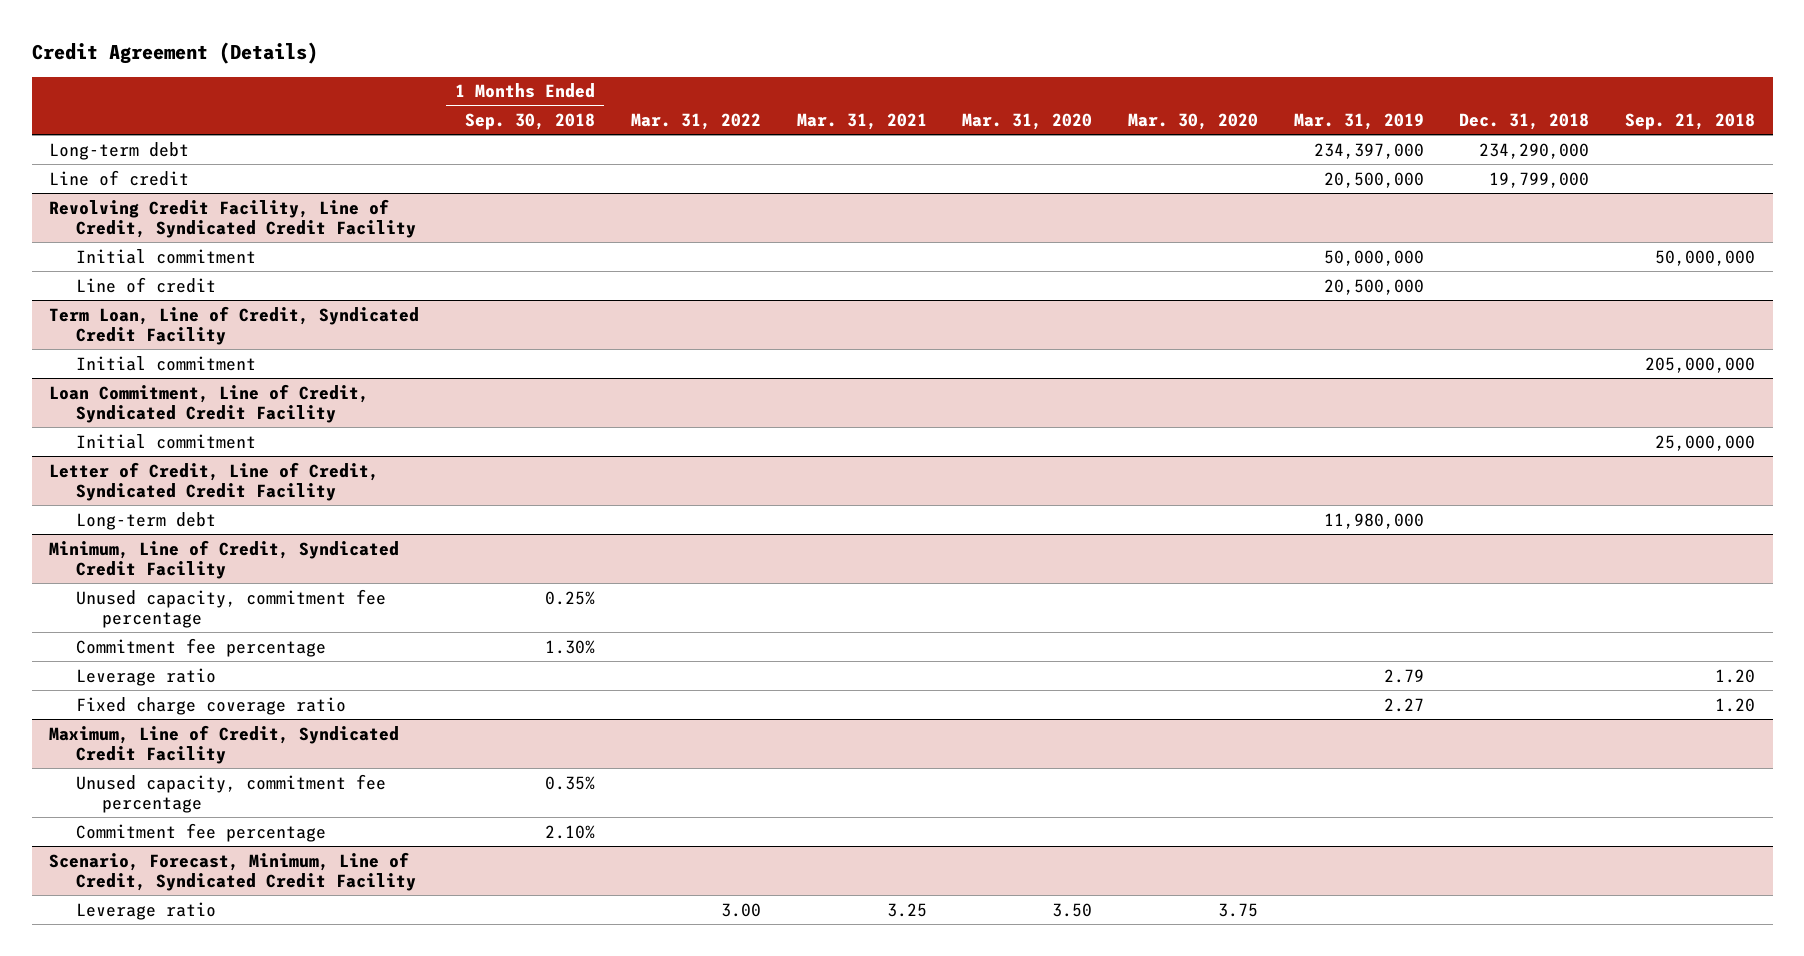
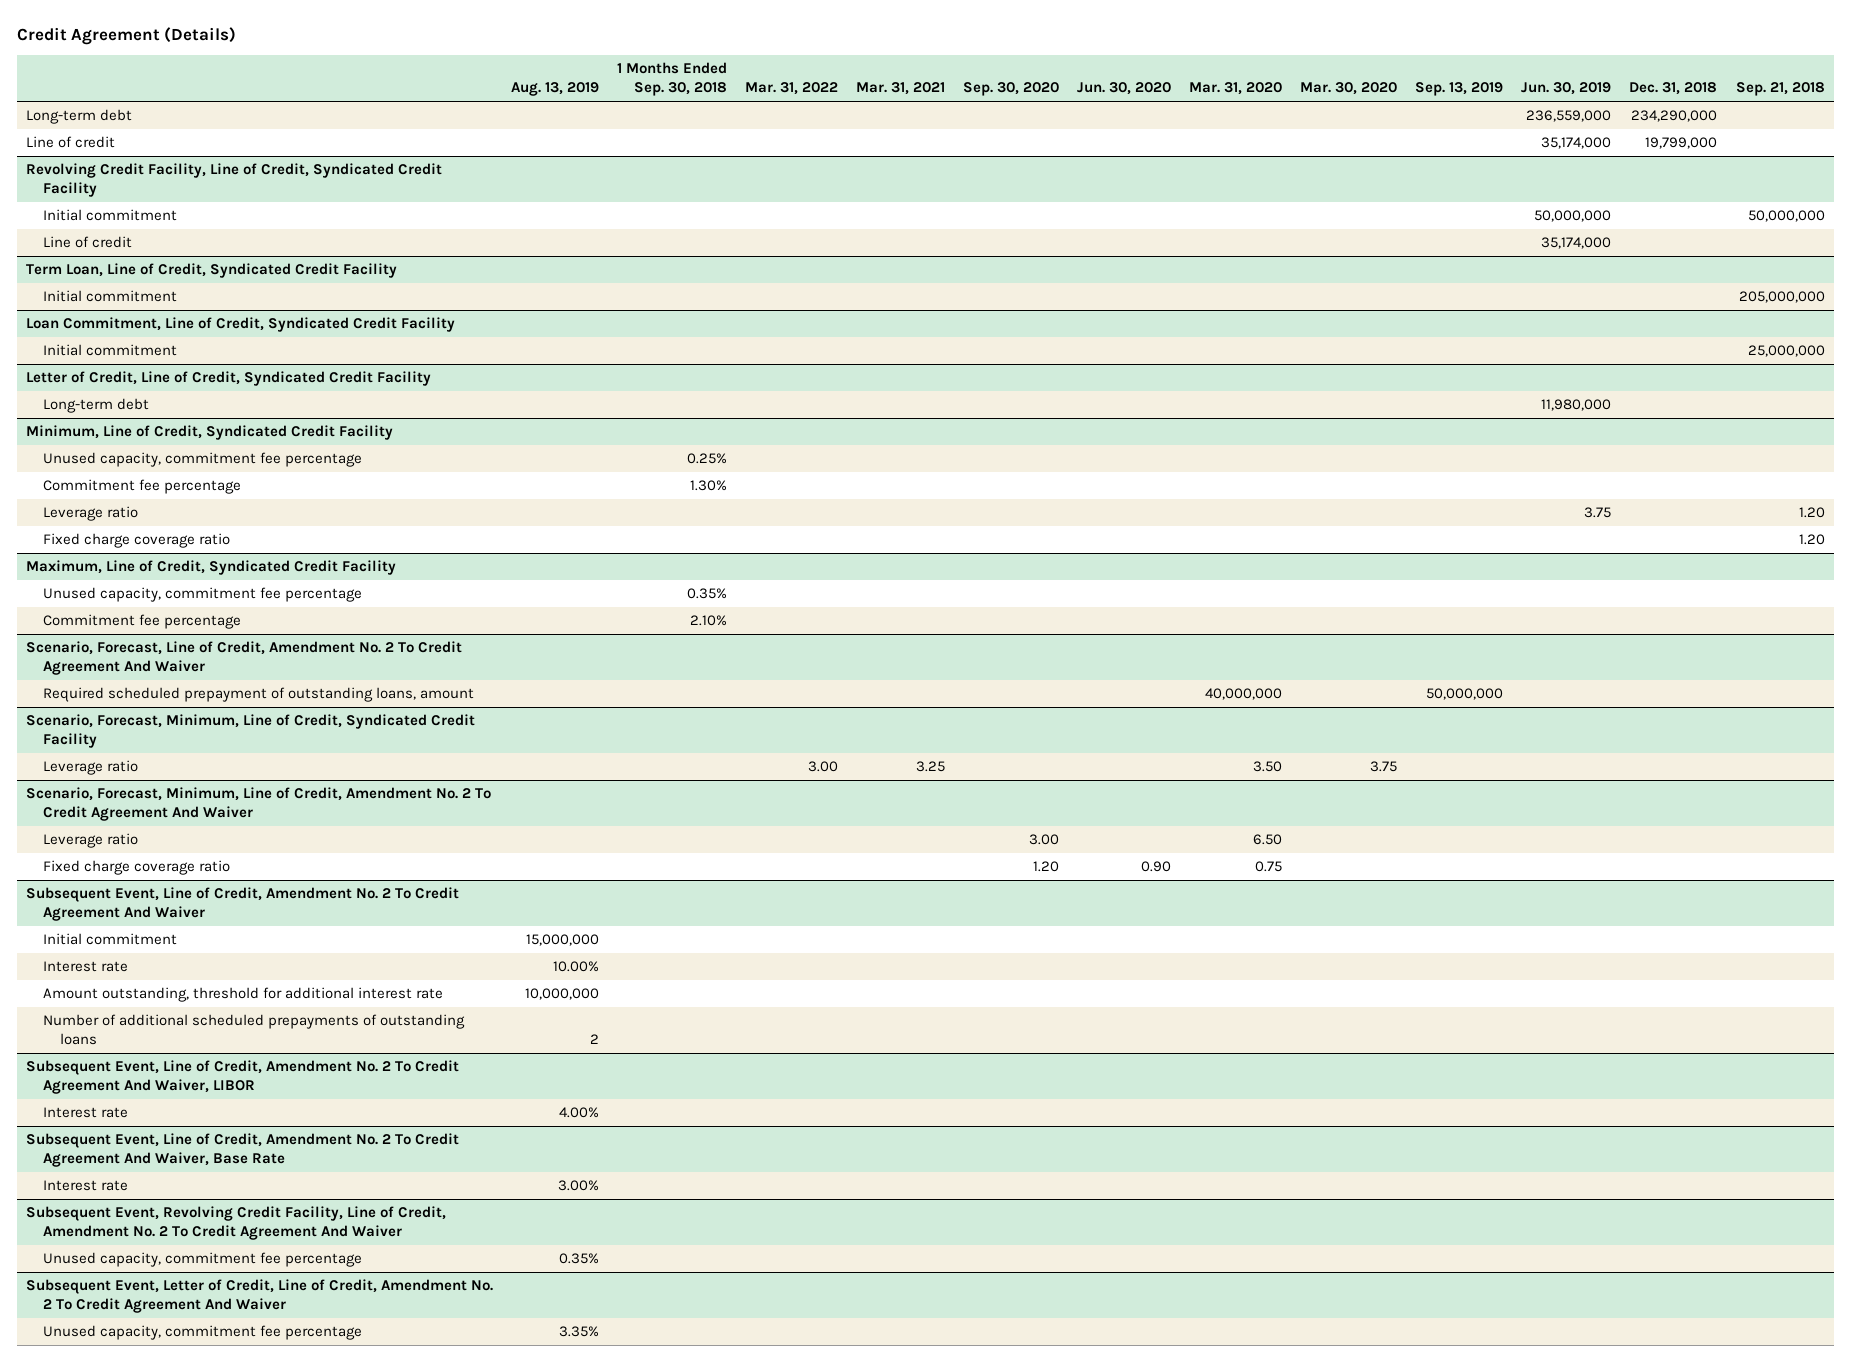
- | 1 Months Ended Sep. 30, 2018 | Mar. 31, 2022 | Mar. 31, 2021 | Mar. 31, 2020 | Mar. 30, 2020 | Mar. 31, 2019 | Dec. 31, 2018 | Sep. 21, 2018
+ | Aug. 13, 2019 | 1 Months Ended Sep. 30, 2018 | Mar. 31, 2022 | Mar. 31, 2021 | Sep. 30, 2020 | Jun. 30, 2020 | Mar. 31, 2020 | Mar. 30, 2020 | Sep. 13, 2019 | Jun. 30, 2019 | Dec. 31, 2018 | Sep. 21, 2018
+ Scenario, Forecast, Line of Credit, Amendment No. 2 To Credit Agreement And Waiver
+ Required scheduled prepayment of outstanding loans, amount | | | | | | | 40,000,000 | | 50,000,000 | | |
+ Scenario, Forecast, Minimum, Line of Credit, Amendment No. 2 To Credit Agreement And Waiver
+ Leverage ratio | | | | | 3.00 | | 6.50 | | | | |
+ Fixed charge coverage ratio | | | | | 1.20 | 0.90 | 0.75 | | | | |
+ Subsequent Event, Line of Credit, Amendment No. 2 To Credit Agreement And Waiver
+ Initial commitment | 15,000,000 | | | | | | | | | | |
+ Interest rate | 10.00% | | | | | | | | | | |
+ Amount outstanding, threshold for additional interest rate | 10,000,000 | | | | | | | | | | |
+ Number of additional scheduled prepayments of outstanding loans | 2 | | | | | | | | | | |
+ Subsequent Event, Line of Credit, Amendment No. 2 To Credit Agreement And Waiver, LIBOR
+ Interest rate | 4.00% | | | | | | | | | | |
+ Subsequent Event, Line of Credit, Amendment No. 2 To Credit Agreement And Waiver, Base Rate
+ Interest rate | 3.00% | | | | | | | | | | |
+ Subsequent Event, Revolving Credit Facility, Line of Credit, Amendment No. 2 To Credit Agreement And Waiver
+ Unused capacity, commitment fee percentage | 0.35% | | | | | | | | | | |
+ Subsequent Event, Letter of Credit, Line of Credit, Amendment No. 2 To Credit Agreement And Waiver
+ Unused capacity, commitment fee percentage | 3.35% | | | | | | | | | | |

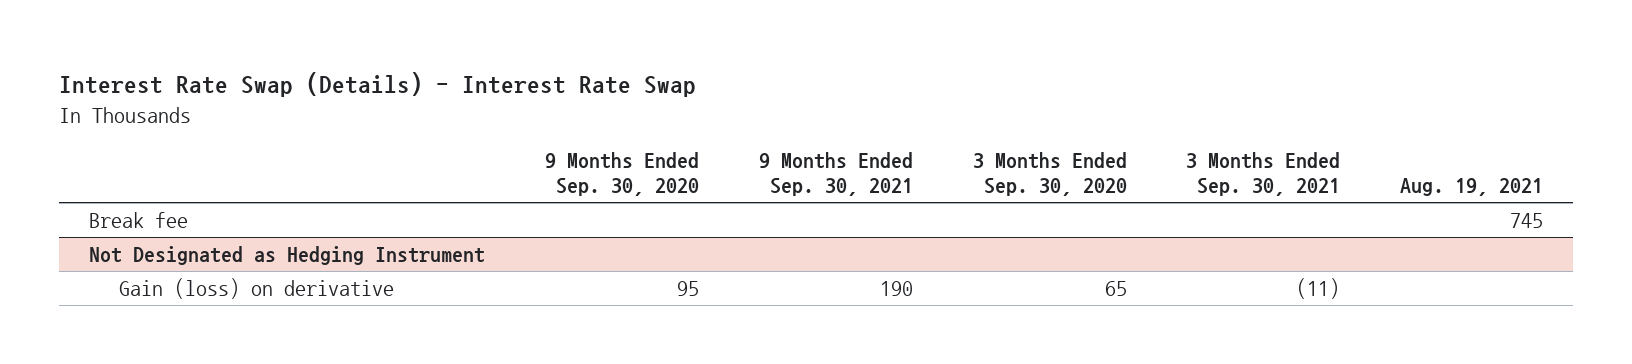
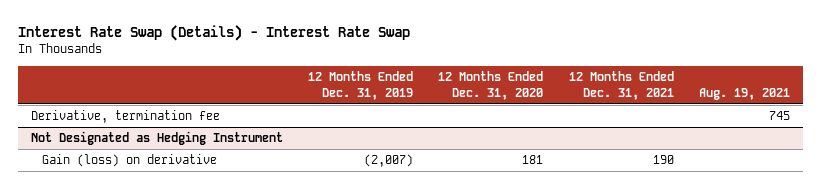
- | 9 Months Ended Sep. 30, 2020 | 9 Months Ended Sep. 30, 2021 | 3 Months Ended Sep. 30, 2020 | 3 Months Ended Sep. 30, 2021 | Aug. 19, 2021
+ | 12 Months Ended Dec. 31, 2019 | 12 Months Ended Dec. 31, 2020 | 12 Months Ended Dec. 31, 2021 | Aug. 19, 2021
- Break fee | | | | | 745
+ Derivative, termination fee | | | | 745

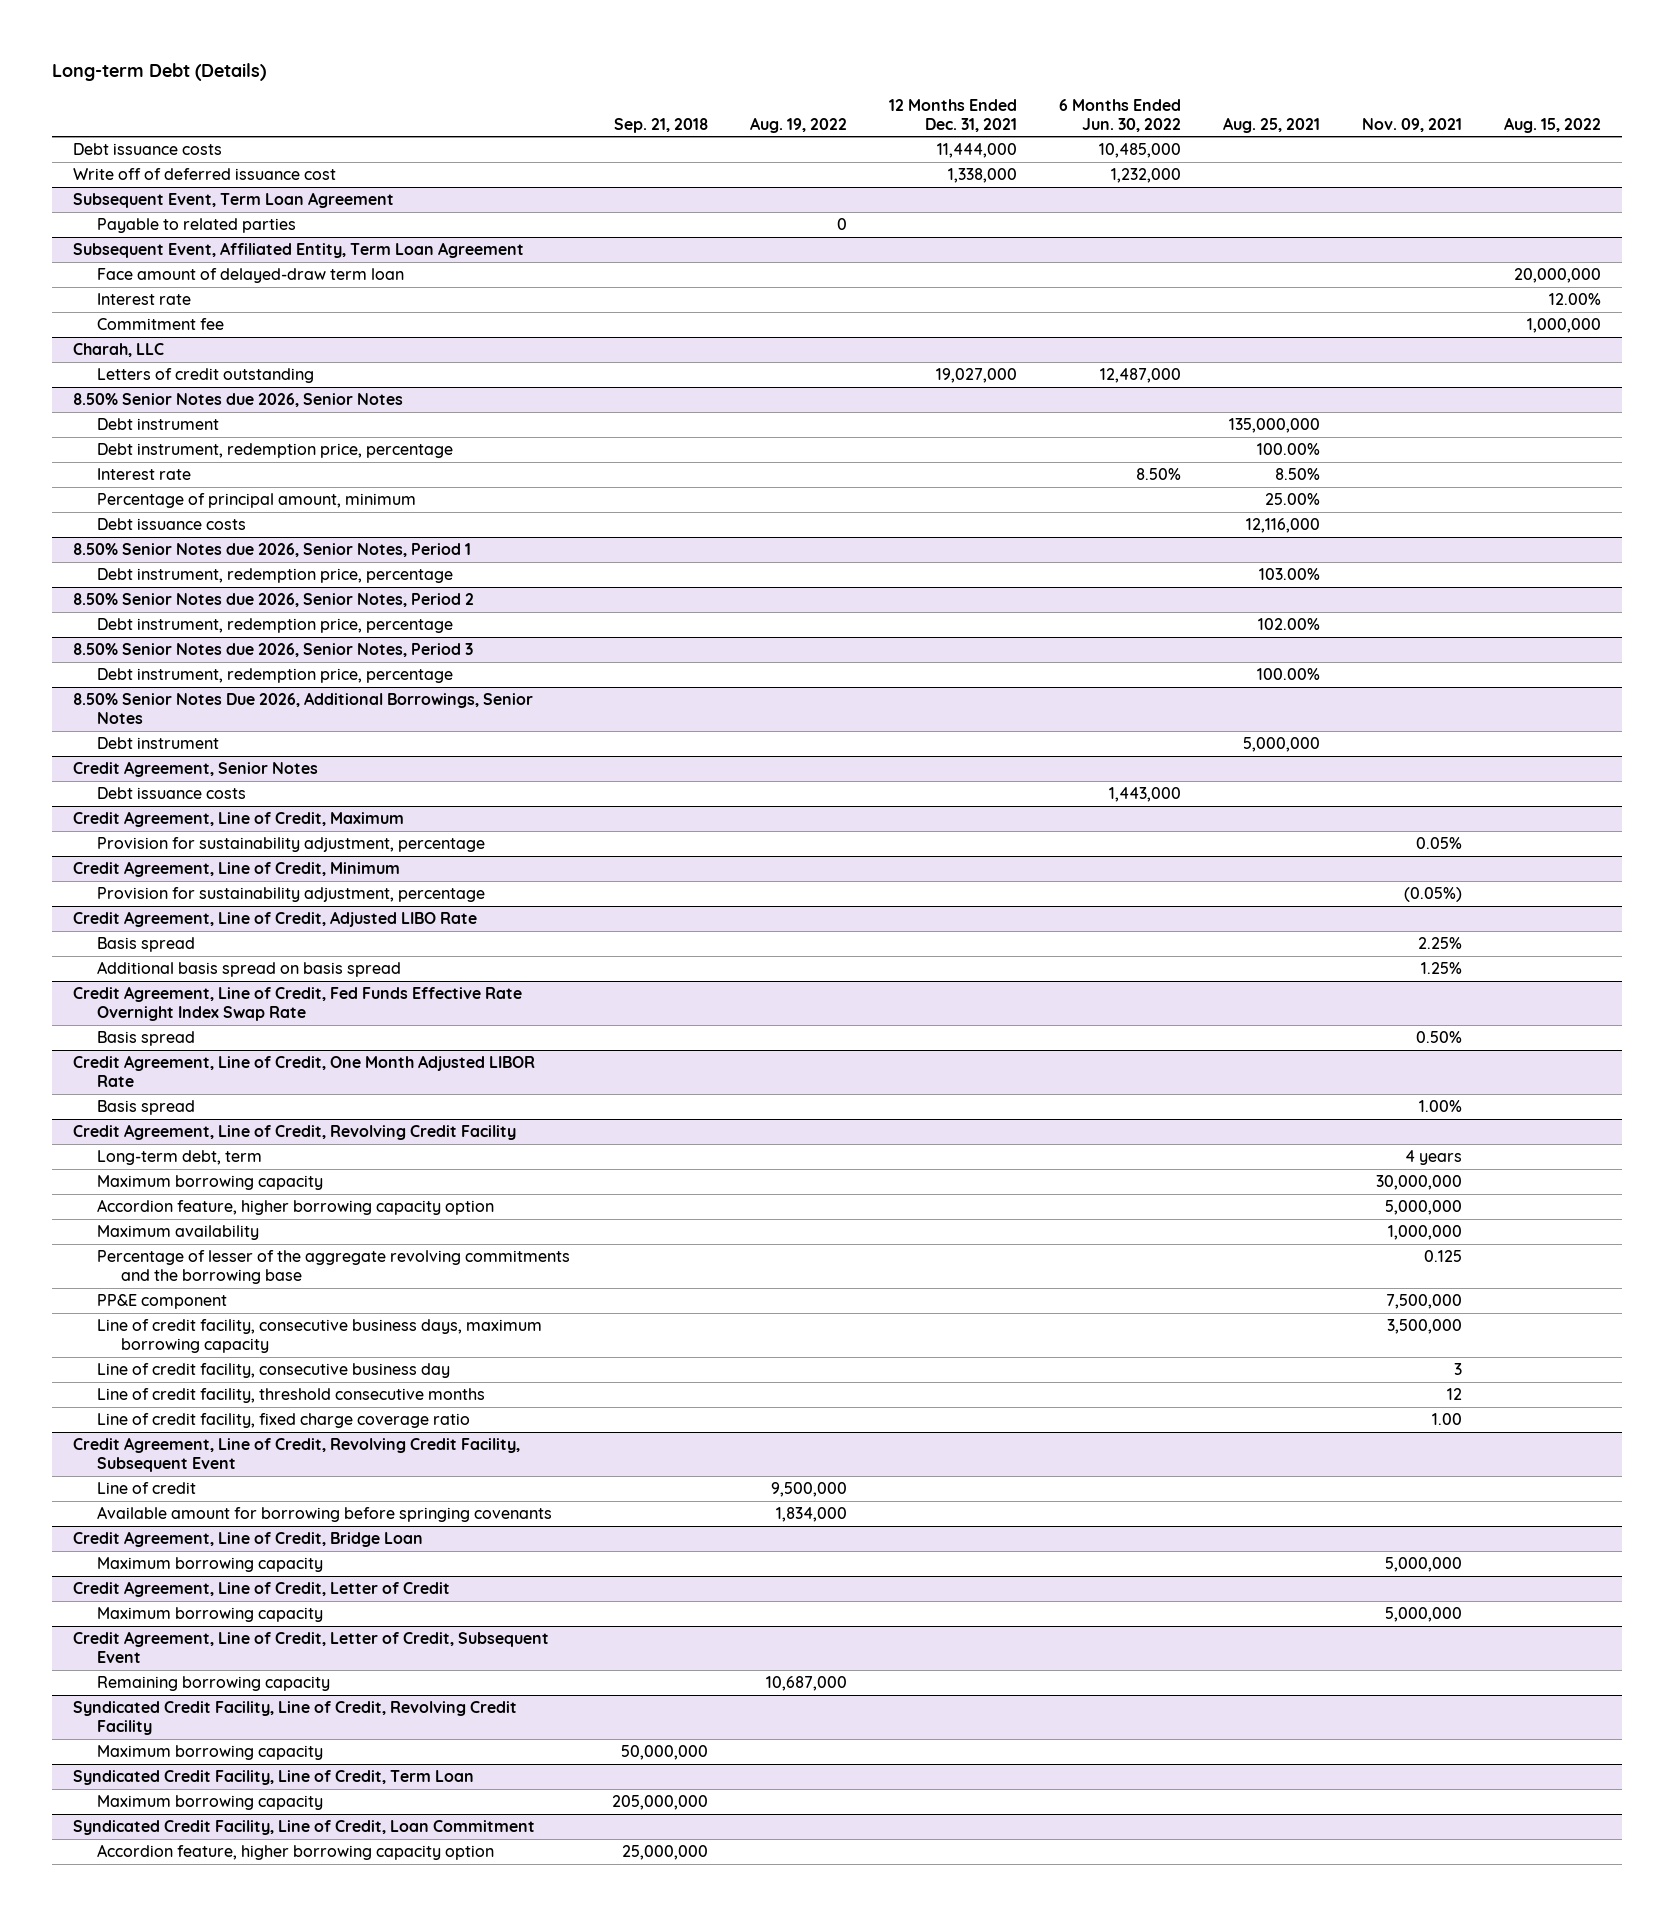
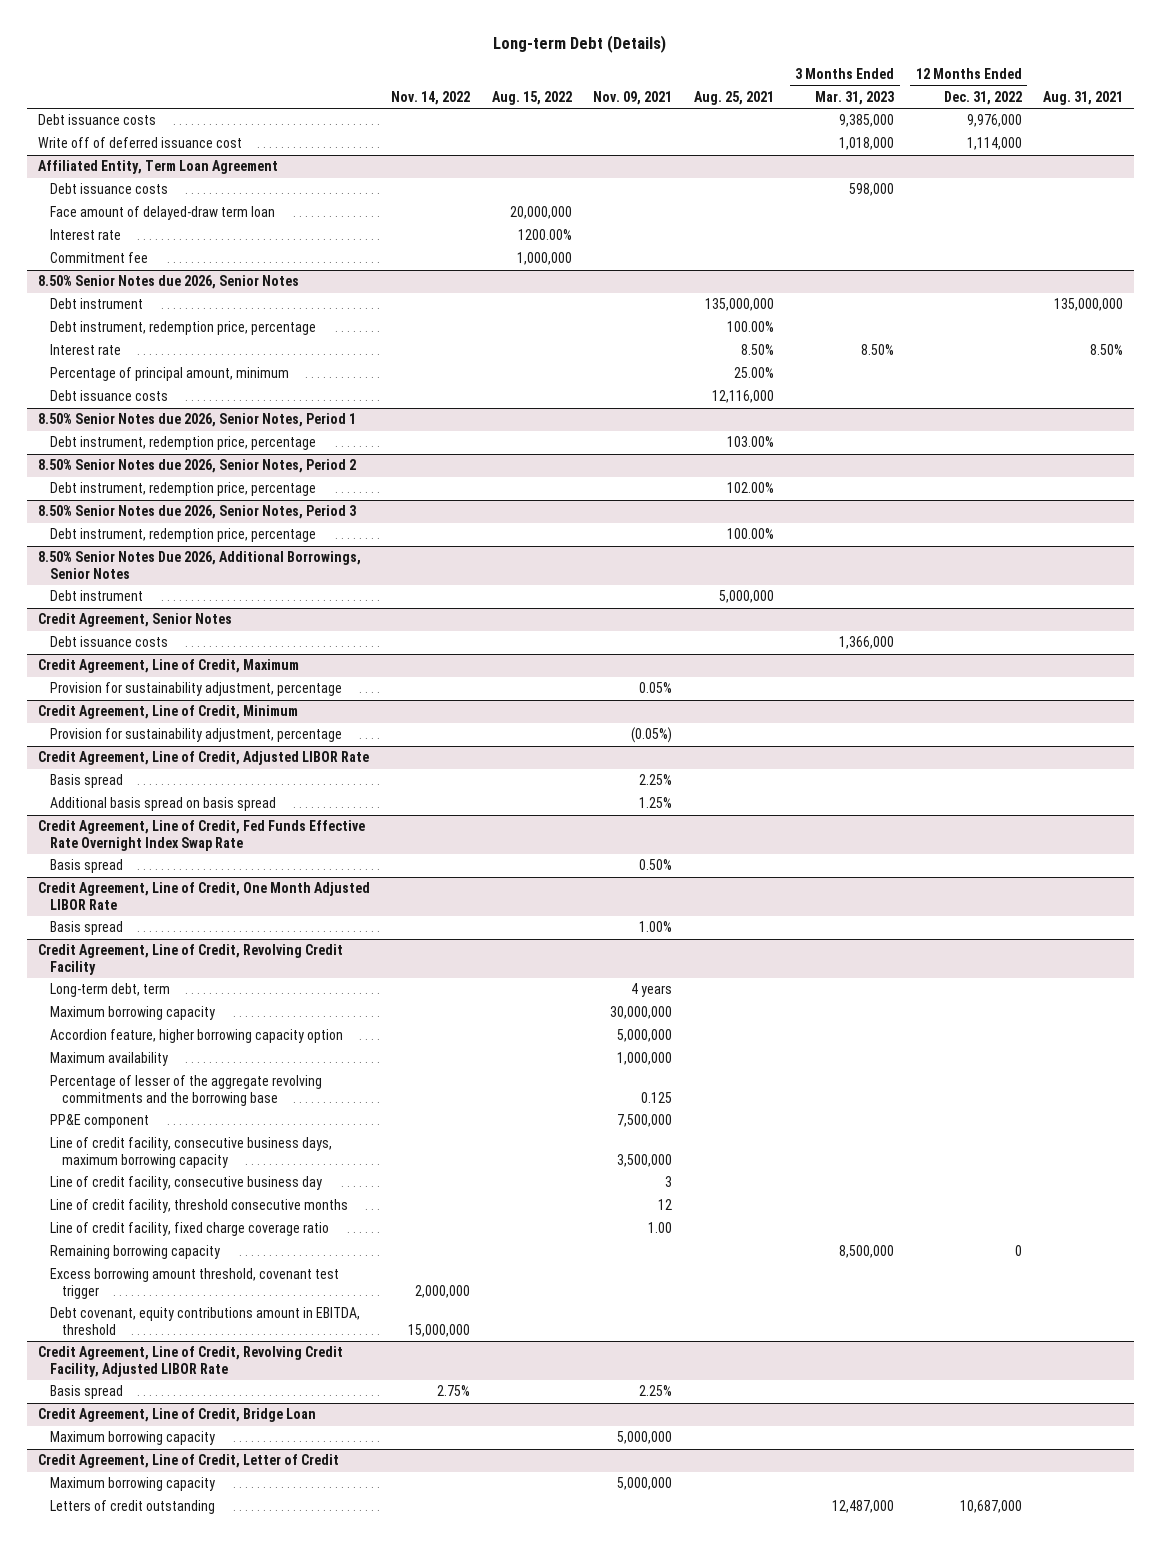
- | Sep. 21, 2018 | Aug. 19, 2022 | 12 Months Ended Dec. 31, 2021 | 6 Months Ended Jun. 30, 2022 | Aug. 25, 2021 | Nov. 09, 2021 | Aug. 15, 2022
+ | Nov. 14, 2022 | Aug. 15, 2022 | Nov. 09, 2021 | Aug. 25, 2021 | 3 Months Ended Mar. 31, 2023 | 12 Months Ended Dec. 31, 2022 | Aug. 31, 2021
- Subsequent Event, Term Loan Agreement
- Payable to related parties | | 0 | | | | |
- Subsequent Event, Affiliated Entity, Term Loan Agreement
+ Affiliated Entity, Term Loan Agreement
+ Debt issuance costs | | | | | 598,000 | |
- Interest rate | | | | | | | 12.00%
+ Interest rate | | 1200.00% | | | | |
- Charah, LLC
- Letters of credit outstanding | | | 19,027,000 | 12,487,000 | | |
- Credit Agreement, Line of Credit, Adjusted LIBO Rate
+ Credit Agreement, Line of Credit, Adjusted LIBOR Rate
- Credit Agreement, Line of Credit, Revolving Credit Facility, Subsequent Event
- Line of credit | | 9,500,000 | | | | |
- Available amount for borrowing before springing covenants | | 1,834,000 | | | | |
@ Credit Agreement, Line of Credit, Revolving Credit Facility
+ Remaining borrowing capacity | | | | | 8,500,000 | 0 |
+ Excess borrowing amount threshold, covenant test trigger | 2,000,000 | | | | | |
+ Debt covenant, equity contributions amount in EBITDA, threshold | 15,000,000 | | | | | |
+ Credit Agreement, Line of Credit, Revolving Credit Facility, Adjusted LIBOR Rate
+ Basis spread | 2.75% | | 2.25% | | | |
- Credit Agreement, Line of Credit, Letter of Credit, Subsequent Event
- Remaining borrowing capacity | | 10,687,000 | | | | |
- Syndicated Credit Facility, Line of Credit, Revolving Credit Facility
- Maximum borrowing capacity | 50,000,000 | | | | | |
- Syndicated Credit Facility, Line of Credit, Term Loan
- Maximum borrowing capacity | 205,000,000 | | | | | |
- Syndicated Credit Facility, Line of Credit, Loan Commitment
- Accordion feature, higher borrowing capacity option | 25,000,000 | | | | | |
@ Credit Agreement, Line of Credit, Letter of Credit
+ Letters of credit outstanding | | | | | 12,487,000 | 10,687,000 |

